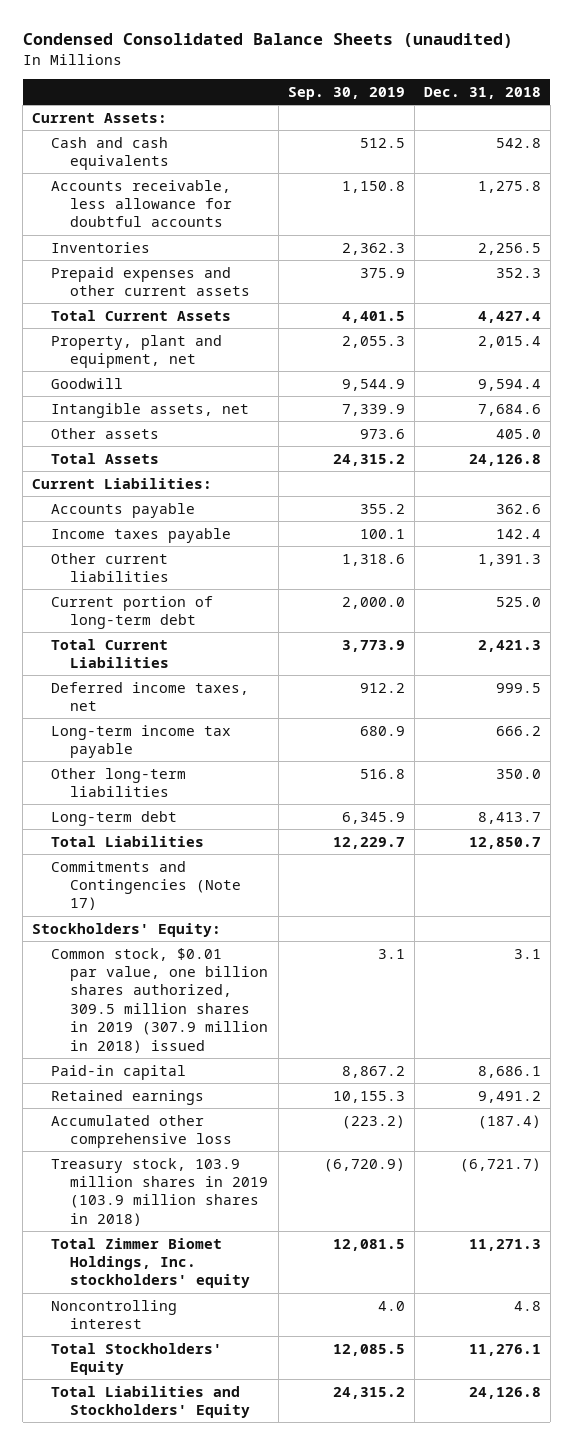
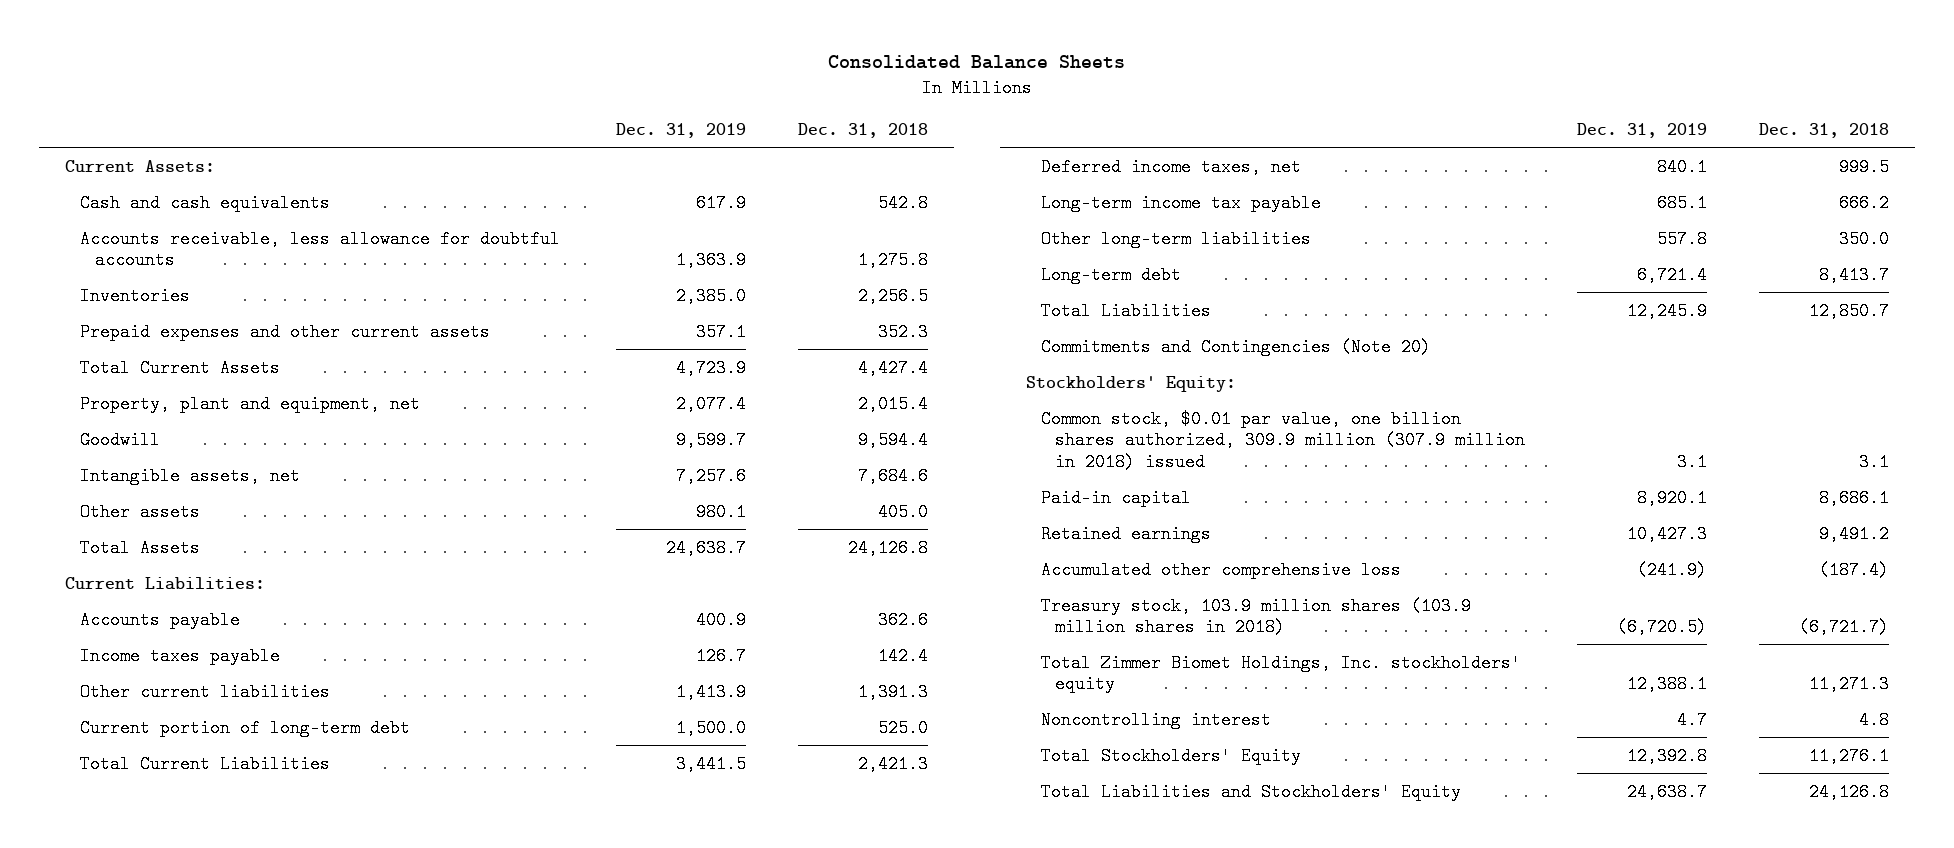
- Condensed Consolidated Balance Sheets (unaudited)
+ Consolidated Balance Sheets
- | Sep. 30, 2019 | Dec. 31, 2018
+ | Dec. 31, 2019 | Dec. 31, 2018
- Commitments and Contingencies (Note 17)
+ Commitments and Contingencies (Note 20)
- Common stock, $0.01 par value, one billion shares authorized, 309.5 million shares in 2019 (307.9 million in 2018) issued | 3.1 | 3.1
+ Common stock, $0.01 par value, one billion shares authorized, 309.9 million (307.9 million in 2018) issued | 3.1 | 3.1
- Treasury stock, 103.9 million shares in 2019 (103.9 million shares in 2018) | (6,720.9) | (6,721.7)
+ Treasury stock, 103.9 million shares (103.9 million shares in 2018) | (6,720.5) | (6,721.7)

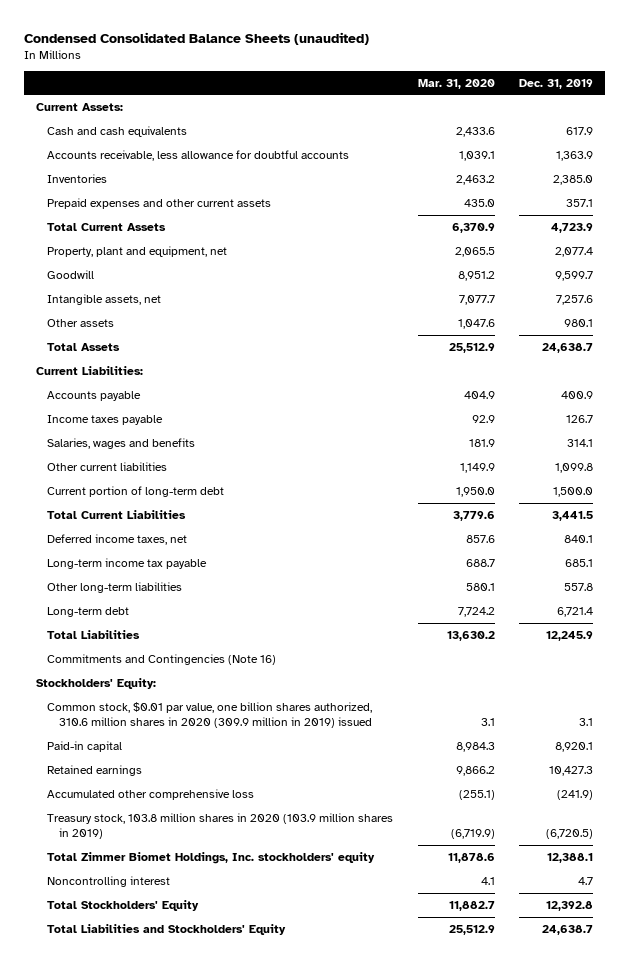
- Consolidated Balance Sheets
+ Condensed Consolidated Balance Sheets (unaudited)
- | Dec. 31, 2019 | Dec. 31, 2018
+ | Mar. 31, 2020 | Dec. 31, 2019
- Other current liabilities | 1,413.9 | 1,391.3
+ Salaries, wages and benefits | 181.9 | 314.1
+ Other current liabilities | 1,149.9 | 1,099.8
- Commitments and Contingencies (Note 20)
+ Commitments and Contingencies (Note 16)
- Common stock, $0.01 par value, one billion shares authorized, 309.9 million (307.9 million in 2018) issued | 3.1 | 3.1
+ Common stock, $0.01 par value, one billion shares authorized, 310.6 million shares in 2020 (309.9 million in 2019) issued | 3.1 | 3.1
- Treasury stock, 103.9 million shares (103.9 million shares in 2018) | (6,720.5) | (6,721.7)
+ Treasury stock, 103.8 million shares in 2020 (103.9 million shares in 2019) | (6,719.9) | (6,720.5)

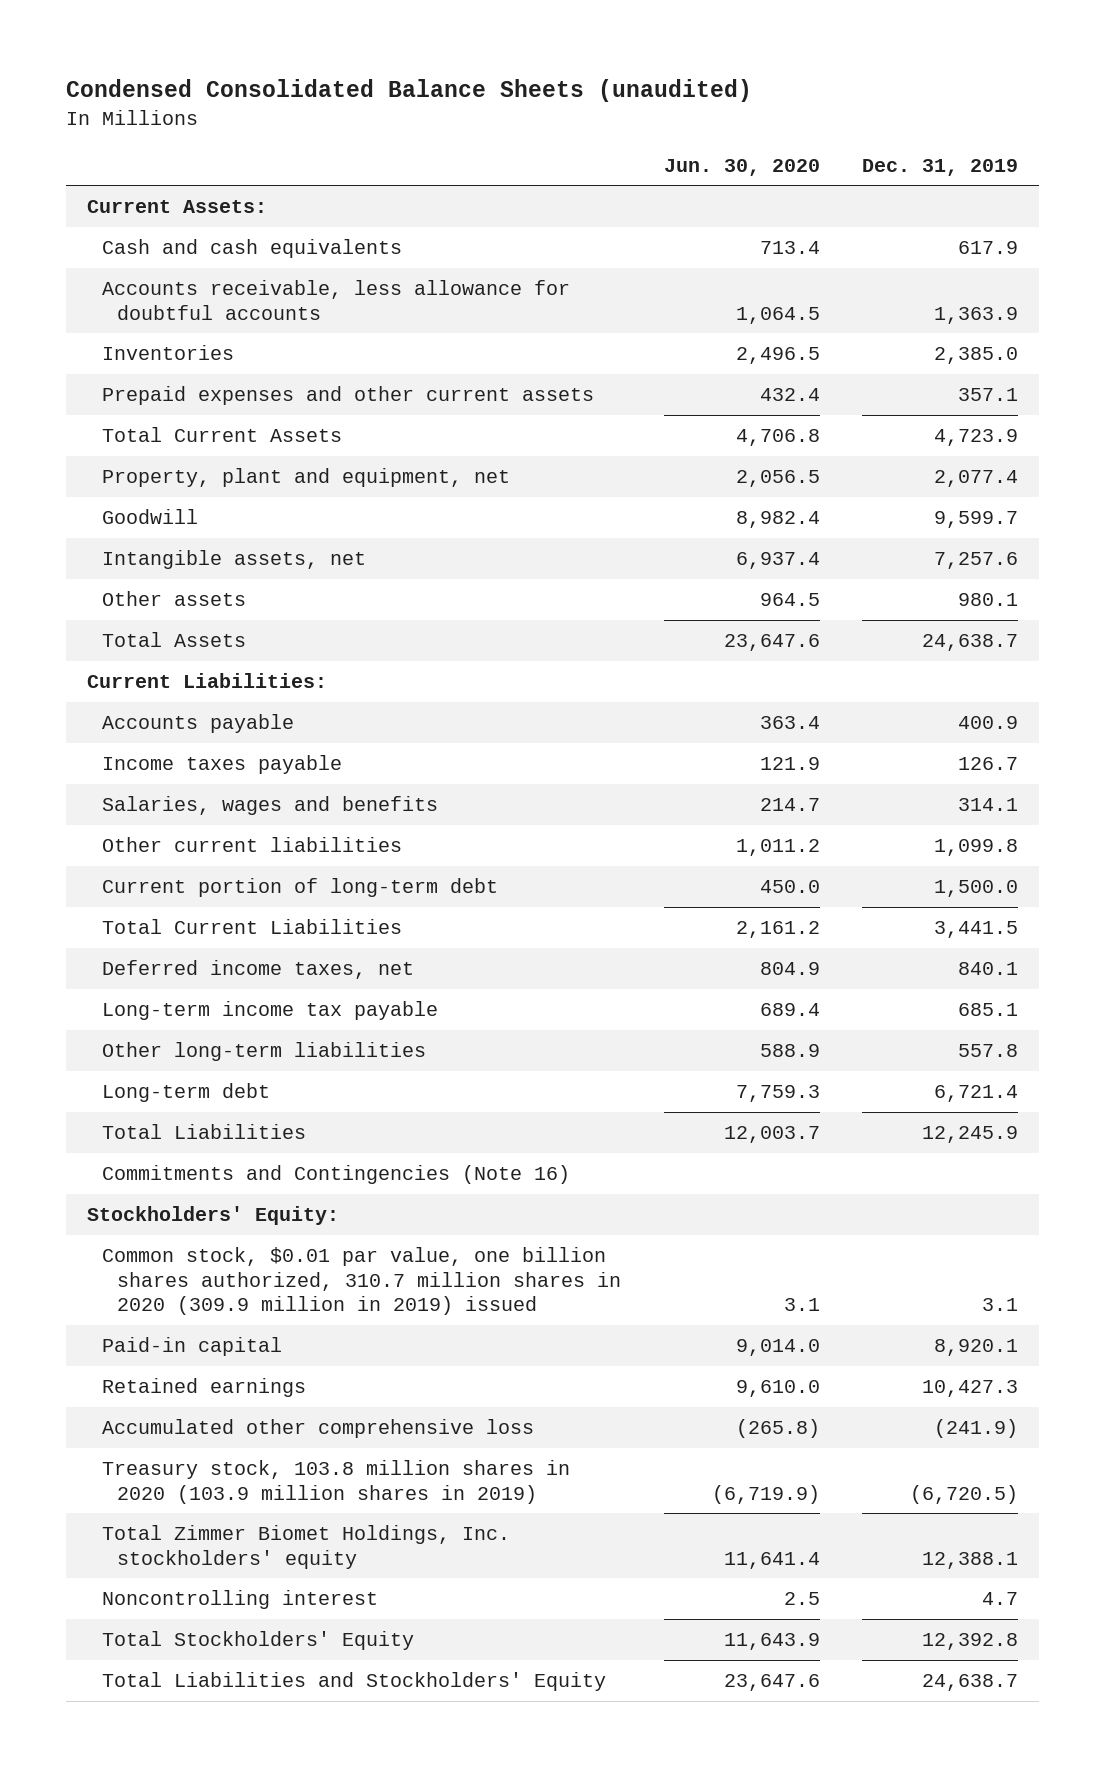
- | Mar. 31, 2020 | Dec. 31, 2019
+ | Jun. 30, 2020 | Dec. 31, 2019
- Common stock, $0.01 par value, one billion shares authorized, 310.6 million shares in 2020 (309.9 million in 2019) issued | 3.1 | 3.1
+ Common stock, $0.01 par value, one billion shares authorized, 310.7 million shares in 2020 (309.9 million in 2019) issued | 3.1 | 3.1

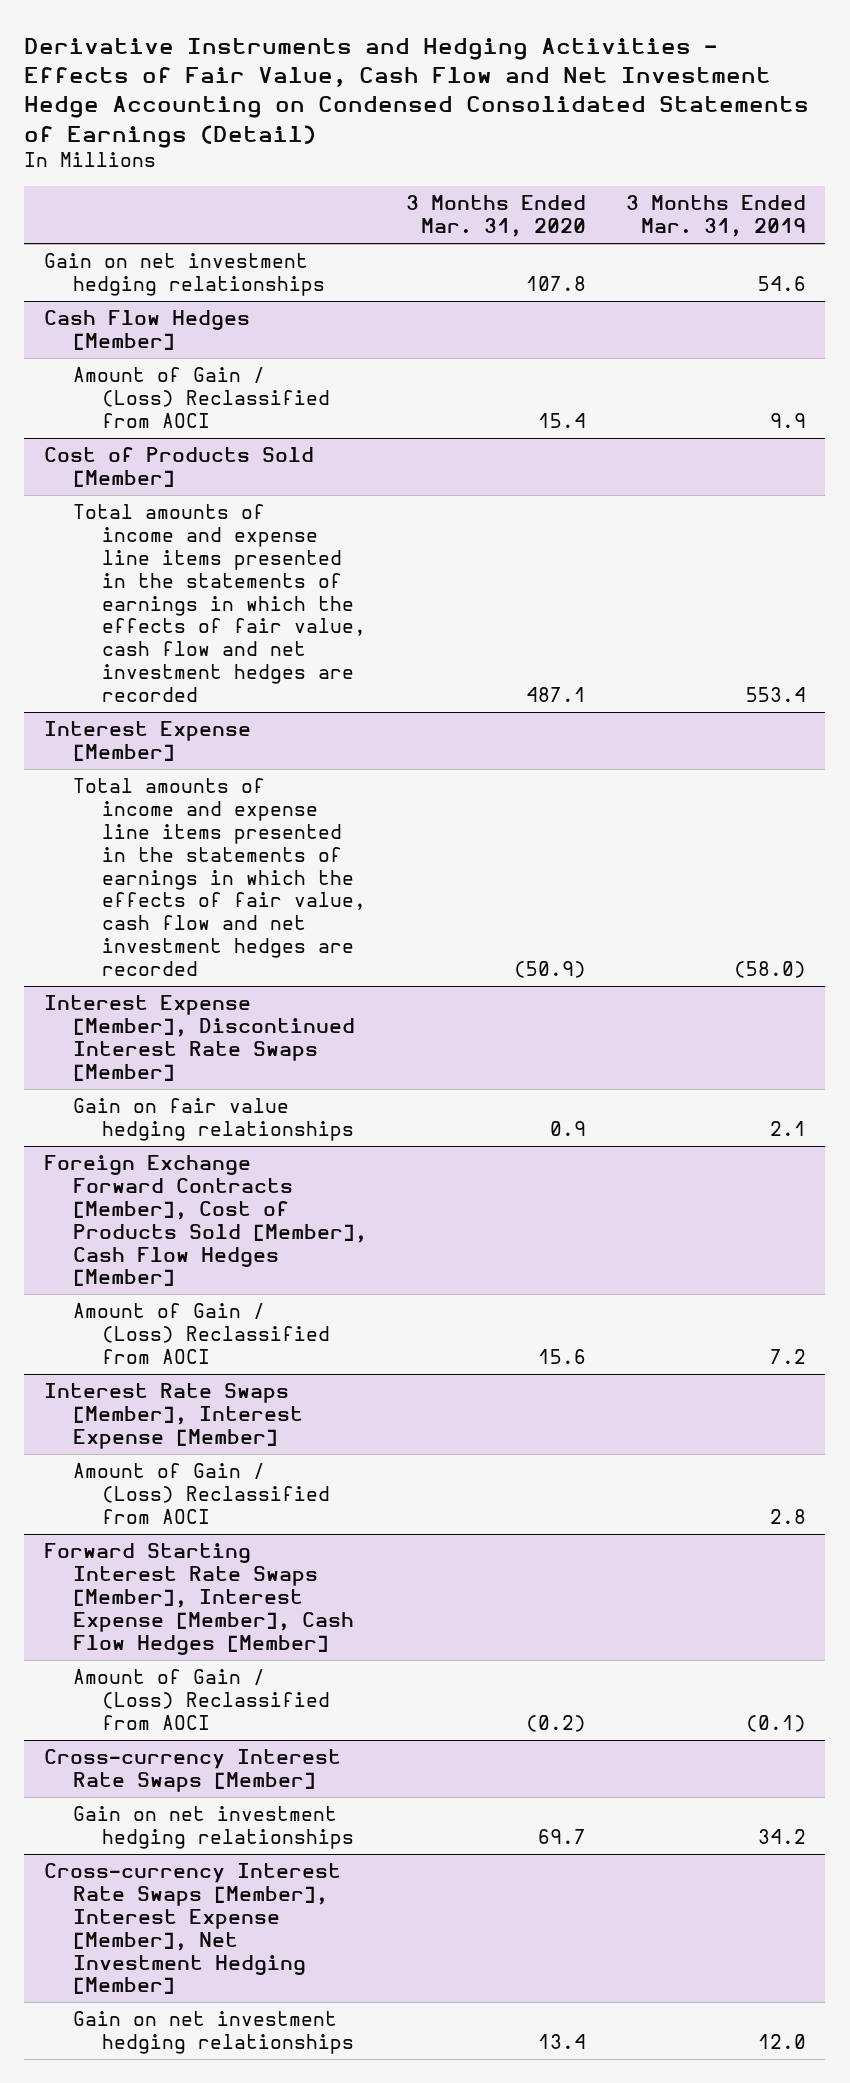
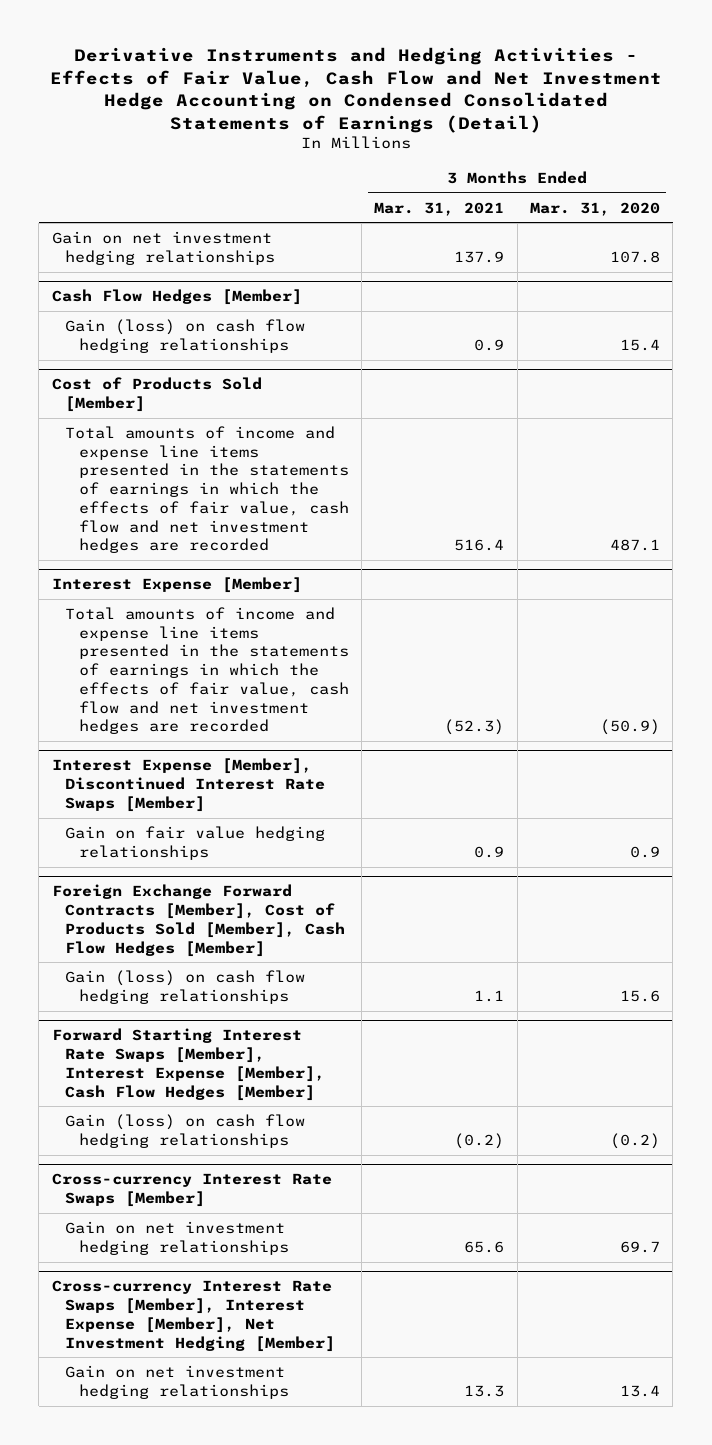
- | 3 Months Ended Mar. 31, 2020 | 3 Months Ended Mar. 31, 2019
+ | 3 Months Ended Mar. 31, 2021 | 3 Months Ended Mar. 31, 2020
@ Cash Flow Hedges [Member]
- Amount of Gain / (Loss) Reclassified from AOCI | 15.4 | 9.9
+ Gain (loss) on cash flow hedging relationships | 0.9 | 15.4
@ Foreign Exchange Forward Contracts [Member], Cost of Products Sold [Member], Cash Flow Hedges [Member]
- Amount of Gain / (Loss) Reclassified from AOCI | 15.6 | 7.2
- Interest Rate Swaps [Member], Interest Expense [Member]
- Amount of Gain / (Loss) Reclassified from AOCI | | 2.8
@ Foreign Exchange Forward Contracts [Member], Cost of Products Sold [Member], Cash Flow Hedges [Member]
+ Gain (loss) on cash flow hedging relationships | 1.1 | 15.6
@ Forward Starting Interest Rate Swaps [Member], Interest Expense [Member], Cash Flow Hedges [Member]
- Amount of Gain / (Loss) Reclassified from AOCI | (0.2) | (0.1)
+ Gain (loss) on cash flow hedging relationships | (0.2) | (0.2)

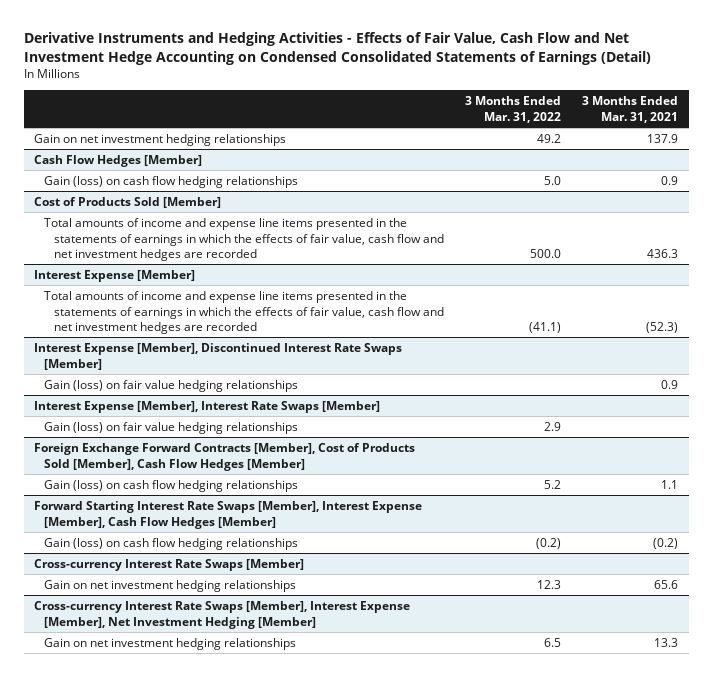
- | 3 Months Ended Mar. 31, 2021 | 3 Months Ended Mar. 31, 2020
+ | 3 Months Ended Mar. 31, 2022 | 3 Months Ended Mar. 31, 2021
@ Cost of Products Sold [Member]
- Total amounts of income and expense line items presented in the statements of earnings in which the effects of fair value, cash flow and net investment hedges are recorded | 516.4 | 487.1
+ Total amounts of income and expense line items presented in the statements of earnings in which the effects of fair value, cash flow and net investment hedges are recorded | 500.0 | 436.3
@ Interest Expense [Member], Discontinued Interest Rate Swaps [Member]
- Gain on fair value hedging relationships | 0.9 | 0.9
+ Gain (loss) on fair value hedging relationships | | 0.9
+ Interest Expense [Member], Interest Rate Swaps [Member]
+ Gain (loss) on fair value hedging relationships | 2.9 |

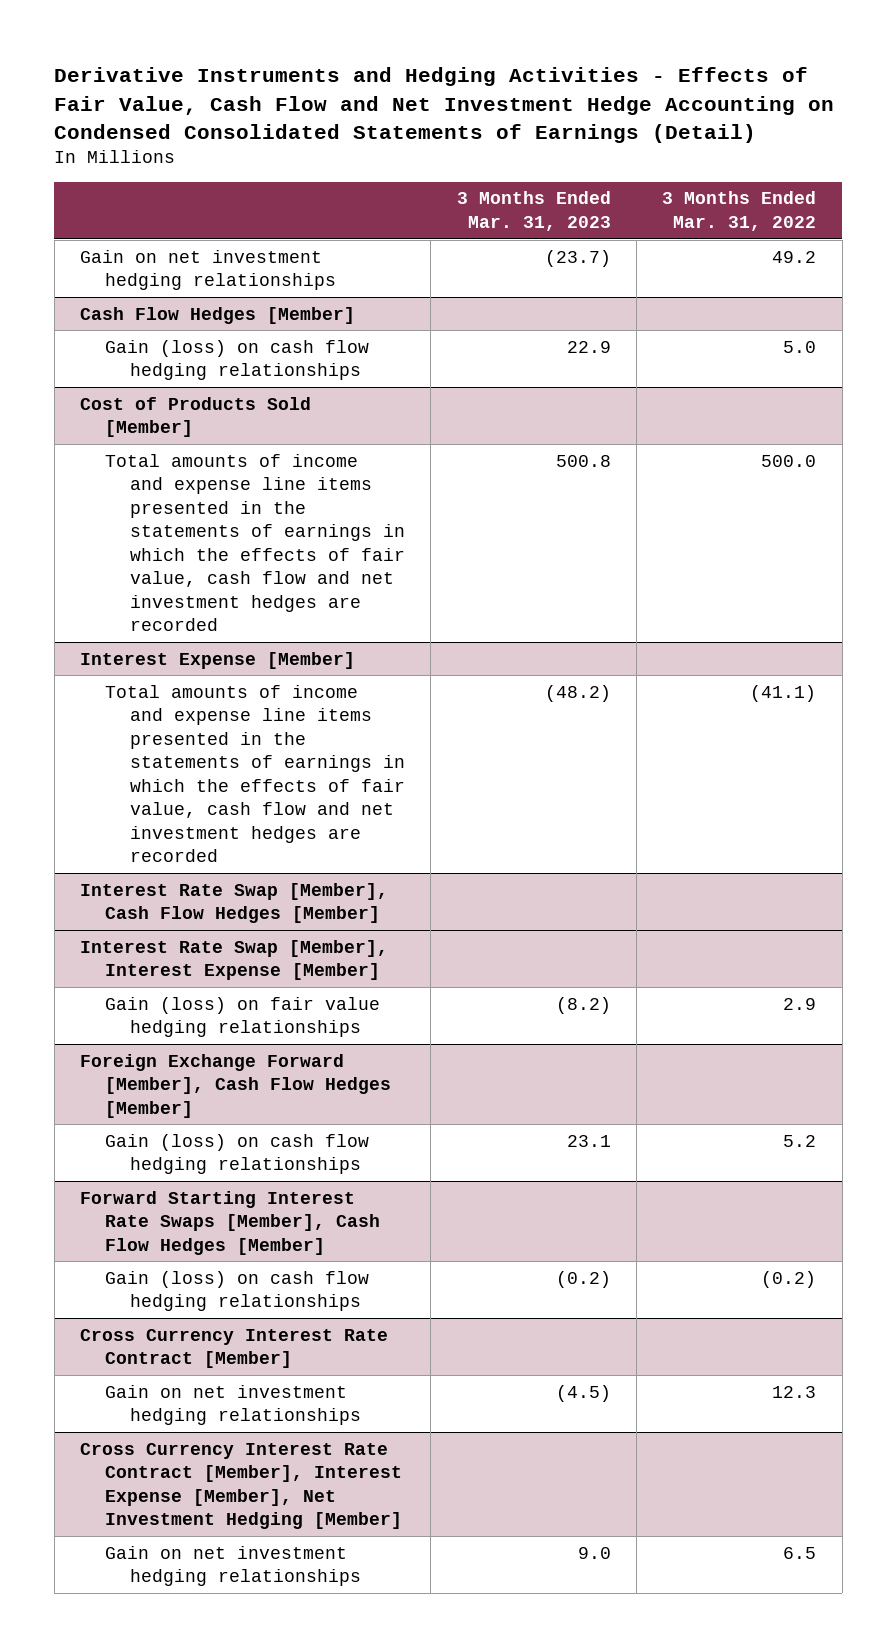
- | 3 Months Ended Mar. 31, 2022 | 3 Months Ended Mar. 31, 2021
+ | 3 Months Ended Mar. 31, 2023 | 3 Months Ended Mar. 31, 2022
- Interest Expense [Member], Discontinued Interest Rate Swaps [Member]
- Gain (loss) on fair value hedging relationships | | 0.9
- Interest Expense [Member], Interest Rate Swaps [Member]
+ Interest Rate Swap [Member], Cash Flow Hedges [Member]
+ Interest Rate Swap [Member], Interest Expense [Member]
- Foreign Exchange Forward Contracts [Member], Cost of Products Sold [Member], Cash Flow Hedges [Member]
+ Foreign Exchange Forward [Member], Cash Flow Hedges [Member]
- Forward Starting Interest Rate Swaps [Member], Interest Expense [Member], Cash Flow Hedges [Member]
+ Forward Starting Interest Rate Swaps [Member], Cash Flow Hedges [Member]
- Cross-currency Interest Rate Swaps [Member]
+ Cross Currency Interest Rate Contract [Member]
- Cross-currency Interest Rate Swaps [Member], Interest Expense [Member], Net Investment Hedging [Member]
+ Cross Currency Interest Rate Contract [Member], Interest Expense [Member], Net Investment Hedging [Member]

